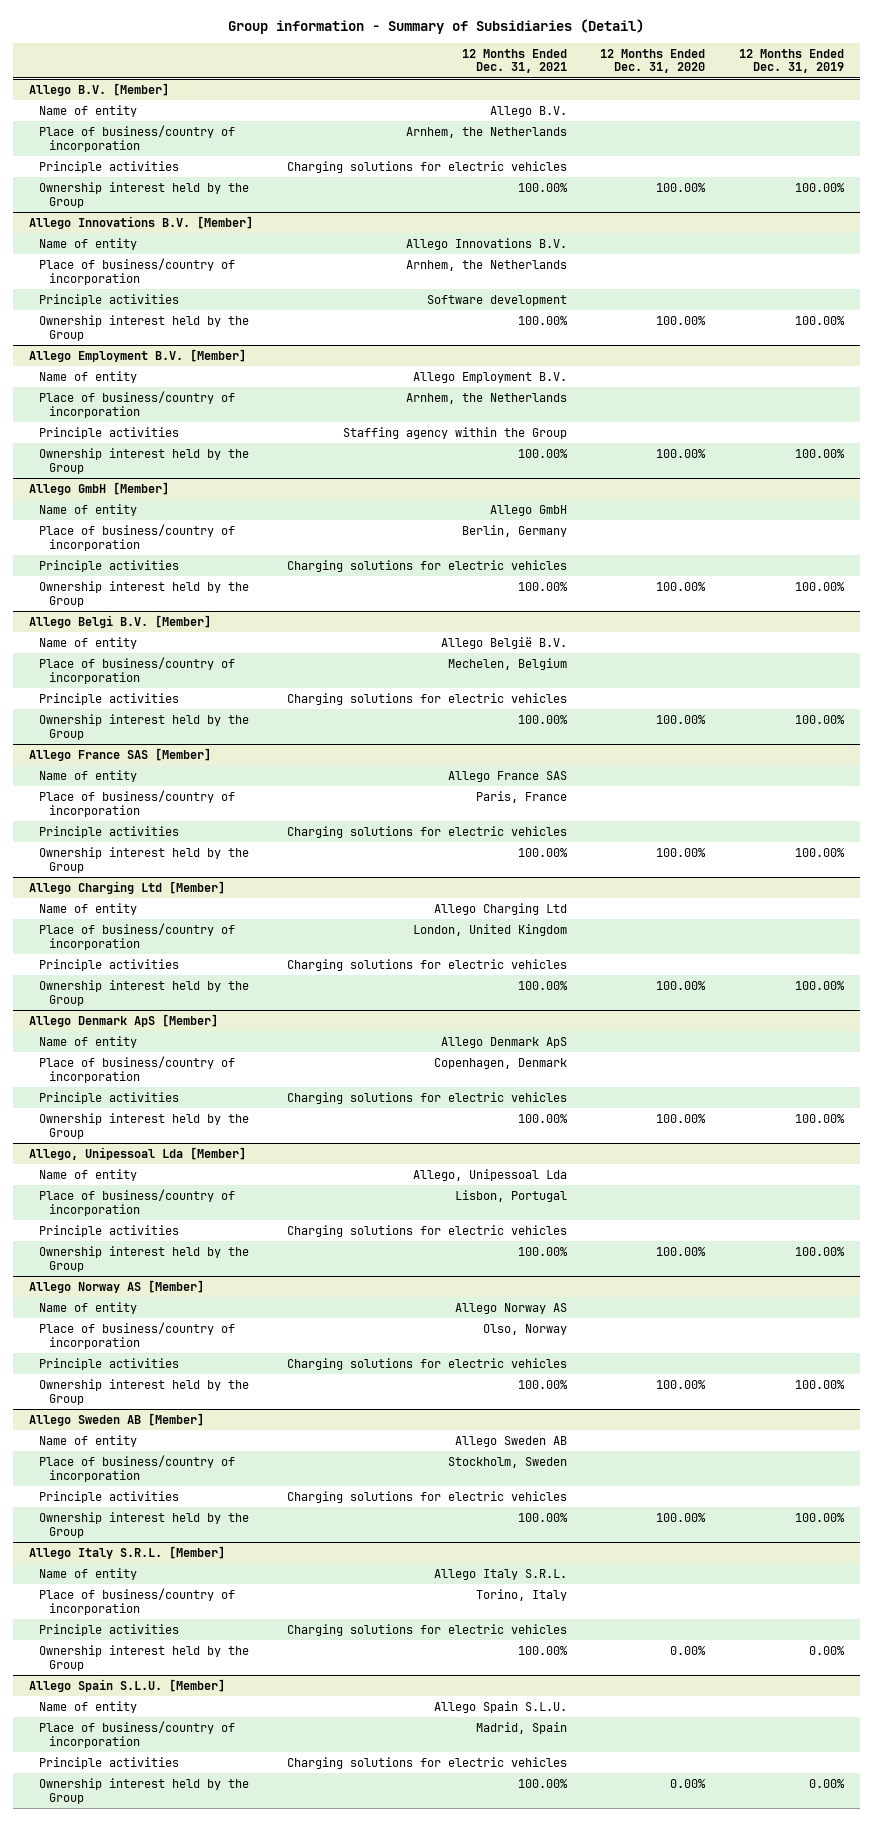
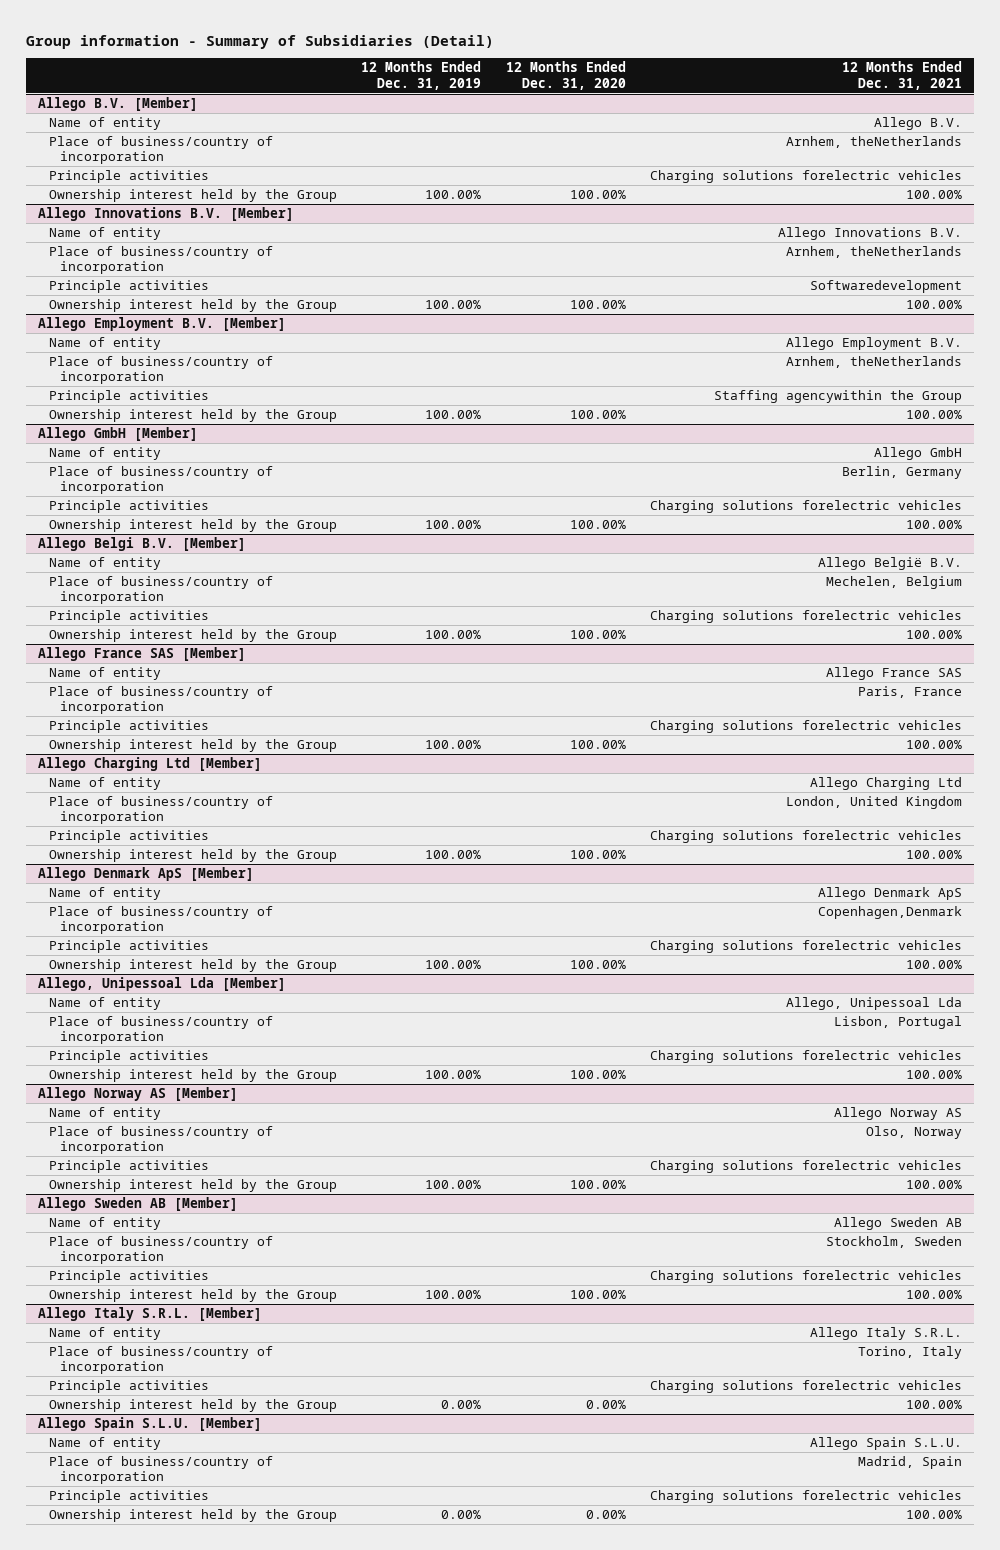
- | 12 Months Ended Dec. 31, 2021 | 12 Months Ended Dec. 31, 2020 | 12 Months Ended Dec. 31, 2019
+ | 12 Months Ended Dec. 31, 2019 | 12 Months Ended Dec. 31, 2020 | 12 Months Ended Dec. 31, 2021
@ Allego B.V. [Member]
- Place of business/country of incorporation | Arnhem, the Netherlands | |
- Principle activities | Charging solutions for electric vehicles | |
+ Place of business/country of incorporation | | | Arnhem, theNetherlands
+ Principle activities | | | Charging solutions forelectric vehicles
@ Allego Innovations B.V. [Member]
- Place of business/country of incorporation | Arnhem, the Netherlands | |
- Principle activities | Software development | |
+ Place of business/country of incorporation | | | Arnhem, theNetherlands
+ Principle activities | | | Softwaredevelopment
@ Allego Employment B.V. [Member]
- Place of business/country of incorporation | Arnhem, the Netherlands | |
- Principle activities | Staffing agency within the Group | |
+ Place of business/country of incorporation | | | Arnhem, theNetherlands
+ Principle activities | | | Staffing agencywithin the Group
@ Allego GmbH [Member]
- Principle activities | Charging solutions for electric vehicles | |
+ Principle activities | | | Charging solutions forelectric vehicles
@ Allego Belgi B.V. [Member]
- Principle activities | Charging solutions for electric vehicles | |
+ Principle activities | | | Charging solutions forelectric vehicles
@ Allego France SAS [Member]
- Principle activities | Charging solutions for electric vehicles | |
+ Principle activities | | | Charging solutions forelectric vehicles
@ Allego Charging Ltd [Member]
- Principle activities | Charging solutions for electric vehicles | |
+ Principle activities | | | Charging solutions forelectric vehicles
@ Allego Denmark ApS [Member]
- Place of business/country of incorporation | Copenhagen, Denmark | |
- Principle activities | Charging solutions for electric vehicles | |
+ Place of business/country of incorporation | | | Copenhagen,Denmark
+ Principle activities | | | Charging solutions forelectric vehicles
@ Allego, Unipessoal Lda [Member]
- Principle activities | Charging solutions for electric vehicles | |
+ Principle activities | | | Charging solutions forelectric vehicles
@ Allego Norway AS [Member]
- Principle activities | Charging solutions for electric vehicles | |
+ Principle activities | | | Charging solutions forelectric vehicles
@ Allego Sweden AB [Member]
- Principle activities | Charging solutions for electric vehicles | |
+ Principle activities | | | Charging solutions forelectric vehicles
@ Allego Italy S.R.L. [Member]
- Principle activities | Charging solutions for electric vehicles | |
+ Principle activities | | | Charging solutions forelectric vehicles
@ Allego Spain S.L.U. [Member]
- Principle activities | Charging solutions for electric vehicles | |
+ Principle activities | | | Charging solutions forelectric vehicles

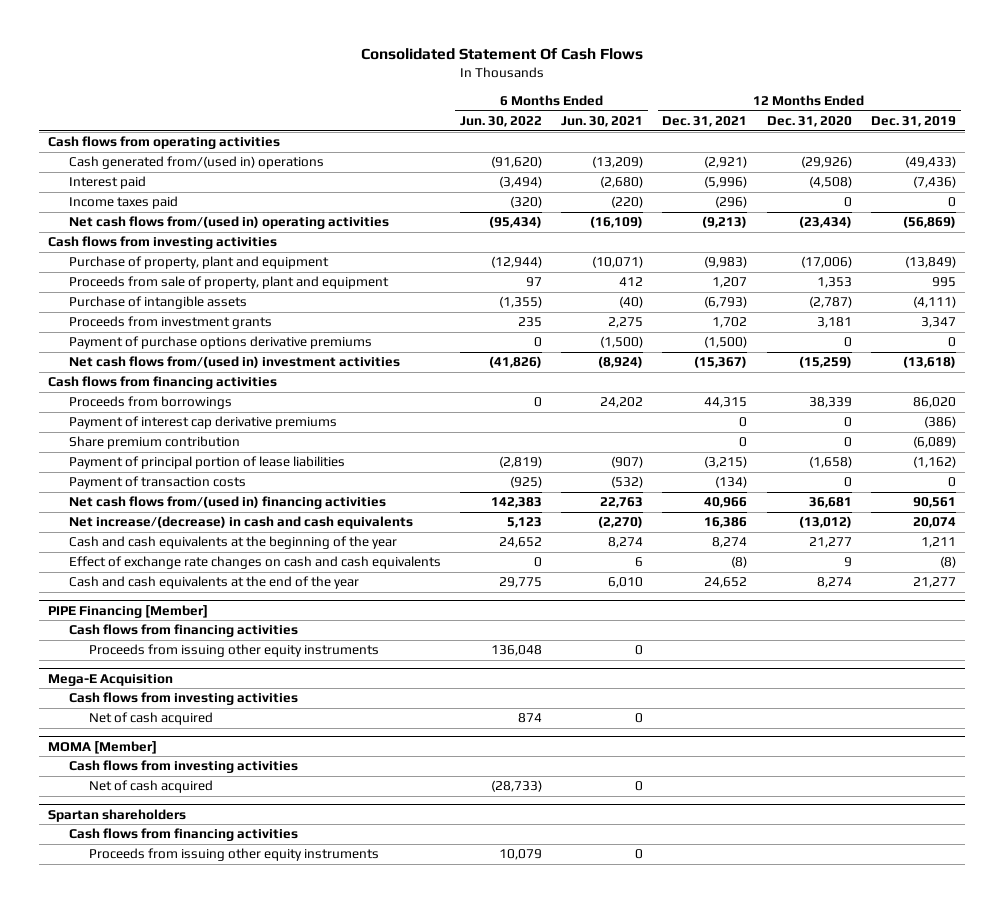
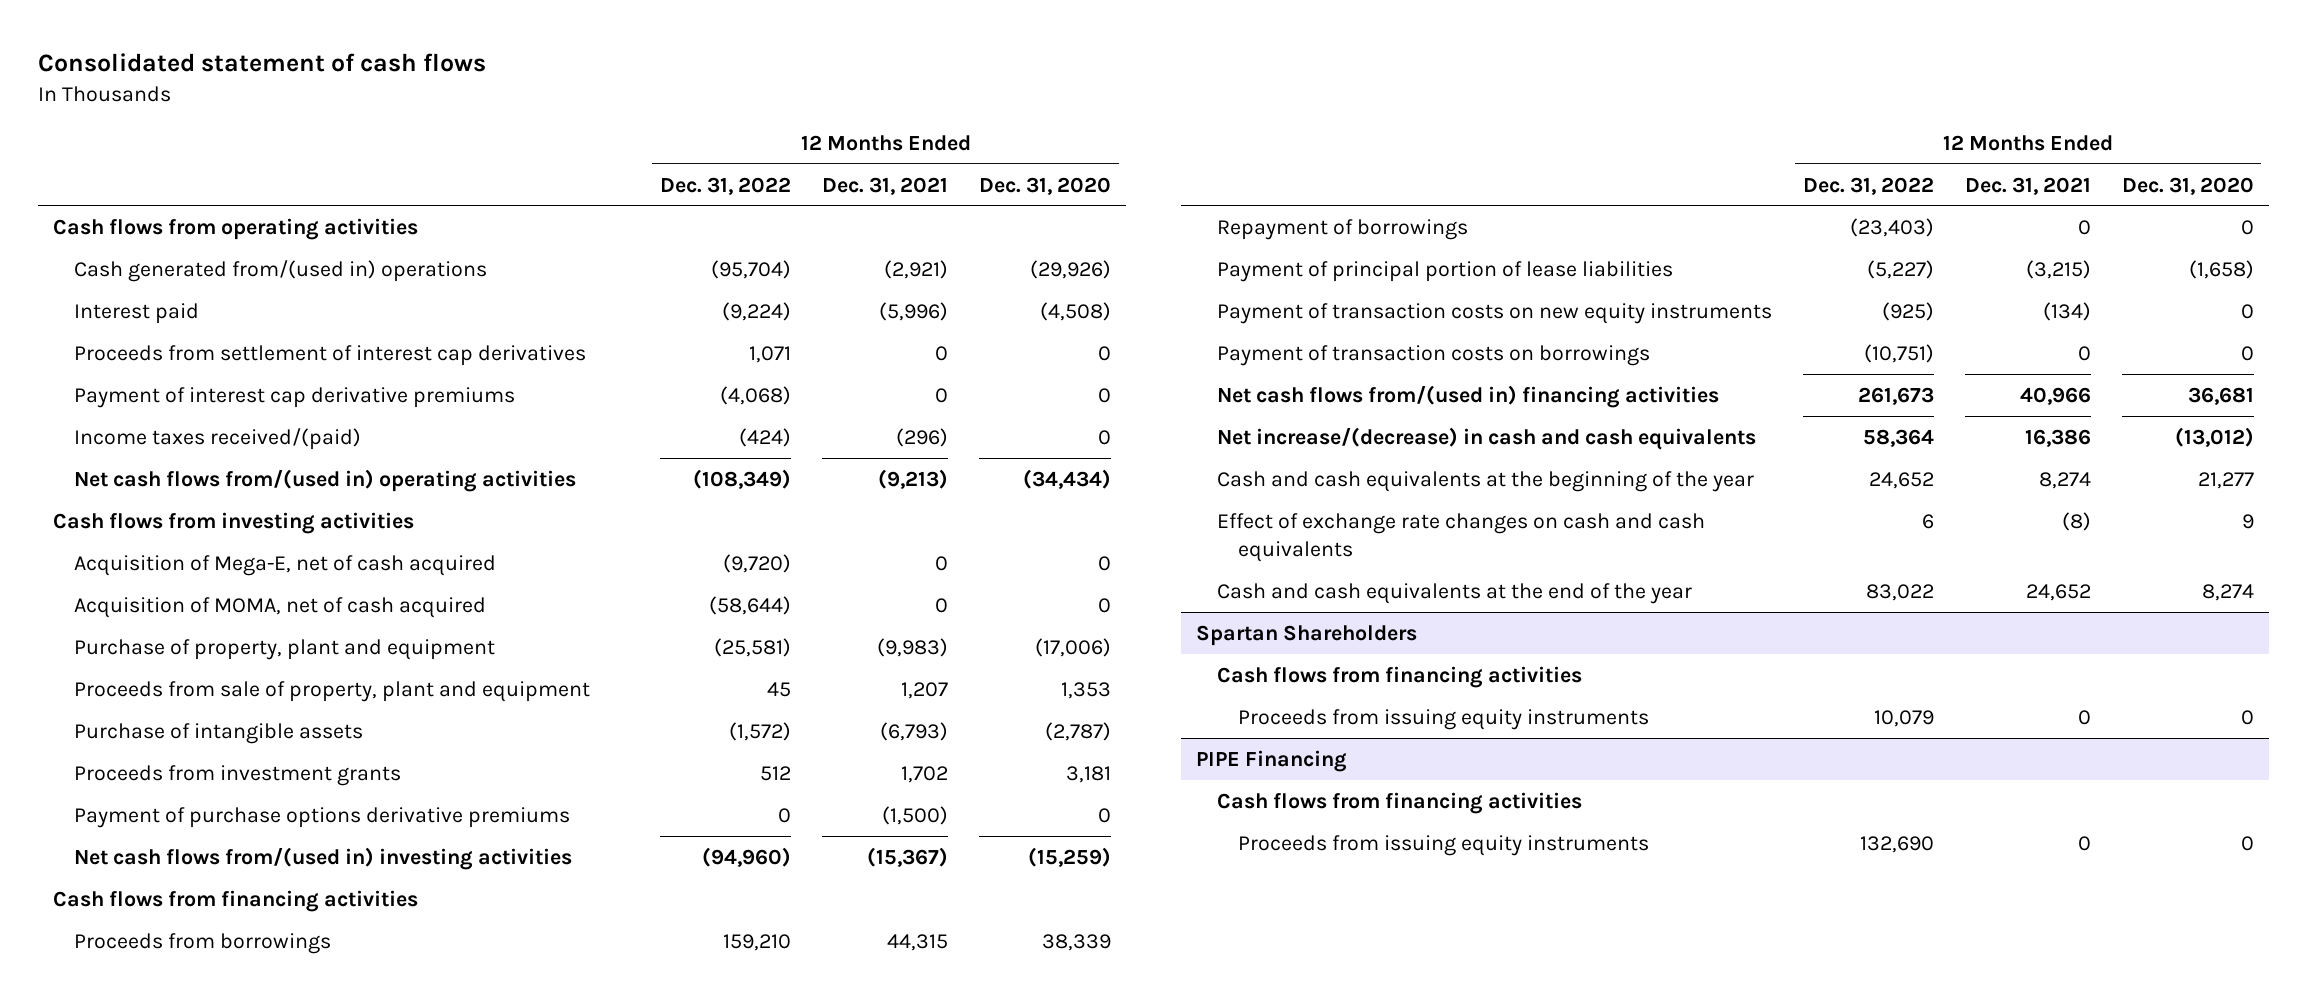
- Consolidated Statement Of Cash Flows
+ Consolidated statement of cash flows
- | 6 Months Ended Jun. 30, 2022 | 6 Months Ended Jun. 30, 2021 | 12 Months Ended Dec. 31, 2021 | 12 Months Ended Dec. 31, 2020 | 12 Months Ended Dec. 31, 2019
+ | 12 Months Ended Dec. 31, 2022 | 12 Months Ended Dec. 31, 2021 | 12 Months Ended Dec. 31, 2020
- Income taxes paid | (320) | (220) | (296) | 0 | 0
- Net cash flows from/(used in) operating activities | (95,434) | (16,109) | (9,213) | (23,434) | (56,869)
+ Proceeds from settlement of interest cap derivatives | 1,071 | 0 | 0
moved up: Payment of interest cap derivative premiums | (4,068) | 0 | 0
+ Income taxes received/(paid) | (424) | (296) | 0
+ Net cash flows from/(used in) operating activities | (108,349) | (9,213) | (34,434)
+ Acquisition of Mega-E, net of cash acquired | (9,720) | 0 | 0
+ Acquisition of MOMA, net of cash acquired | (58,644) | 0 | 0
- Net cash flows from/(used in) investment activities | (41,826) | (8,924) | (15,367) | (15,259) | (13,618)
+ Net cash flows from/(used in) investing activities | (94,960) | (15,367) | (15,259)
- Share premium contribution | | | 0 | 0 | (6,089)
+ Repayment of borrowings | (23,403) | 0 | 0
- Payment of transaction costs | (925) | (532) | (134) | 0 | 0
+ Payment of transaction costs on new equity instruments | (925) | (134) | 0
+ Payment of transaction costs on borrowings | (10,751) | 0 | 0
- PIPE Financing [Member]
+ Spartan Shareholders
- Proceeds from issuing other equity instruments | 136,048 | 0 | | |
- Mega-E Acquisition
- Cash flows from investing activities
- Net of cash acquired | 874 | 0 | | |
- MOMA [Member]
- Cash flows from investing activities
- Net of cash acquired | (28,733) | 0 | | |
- Spartan shareholders
+ Proceeds from issuing equity instruments | 10,079 | 0 | 0
+ PIPE Financing
- Proceeds from issuing other equity instruments | 10,079 | 0 | | |
+ Proceeds from issuing equity instruments | 132,690 | 0 | 0

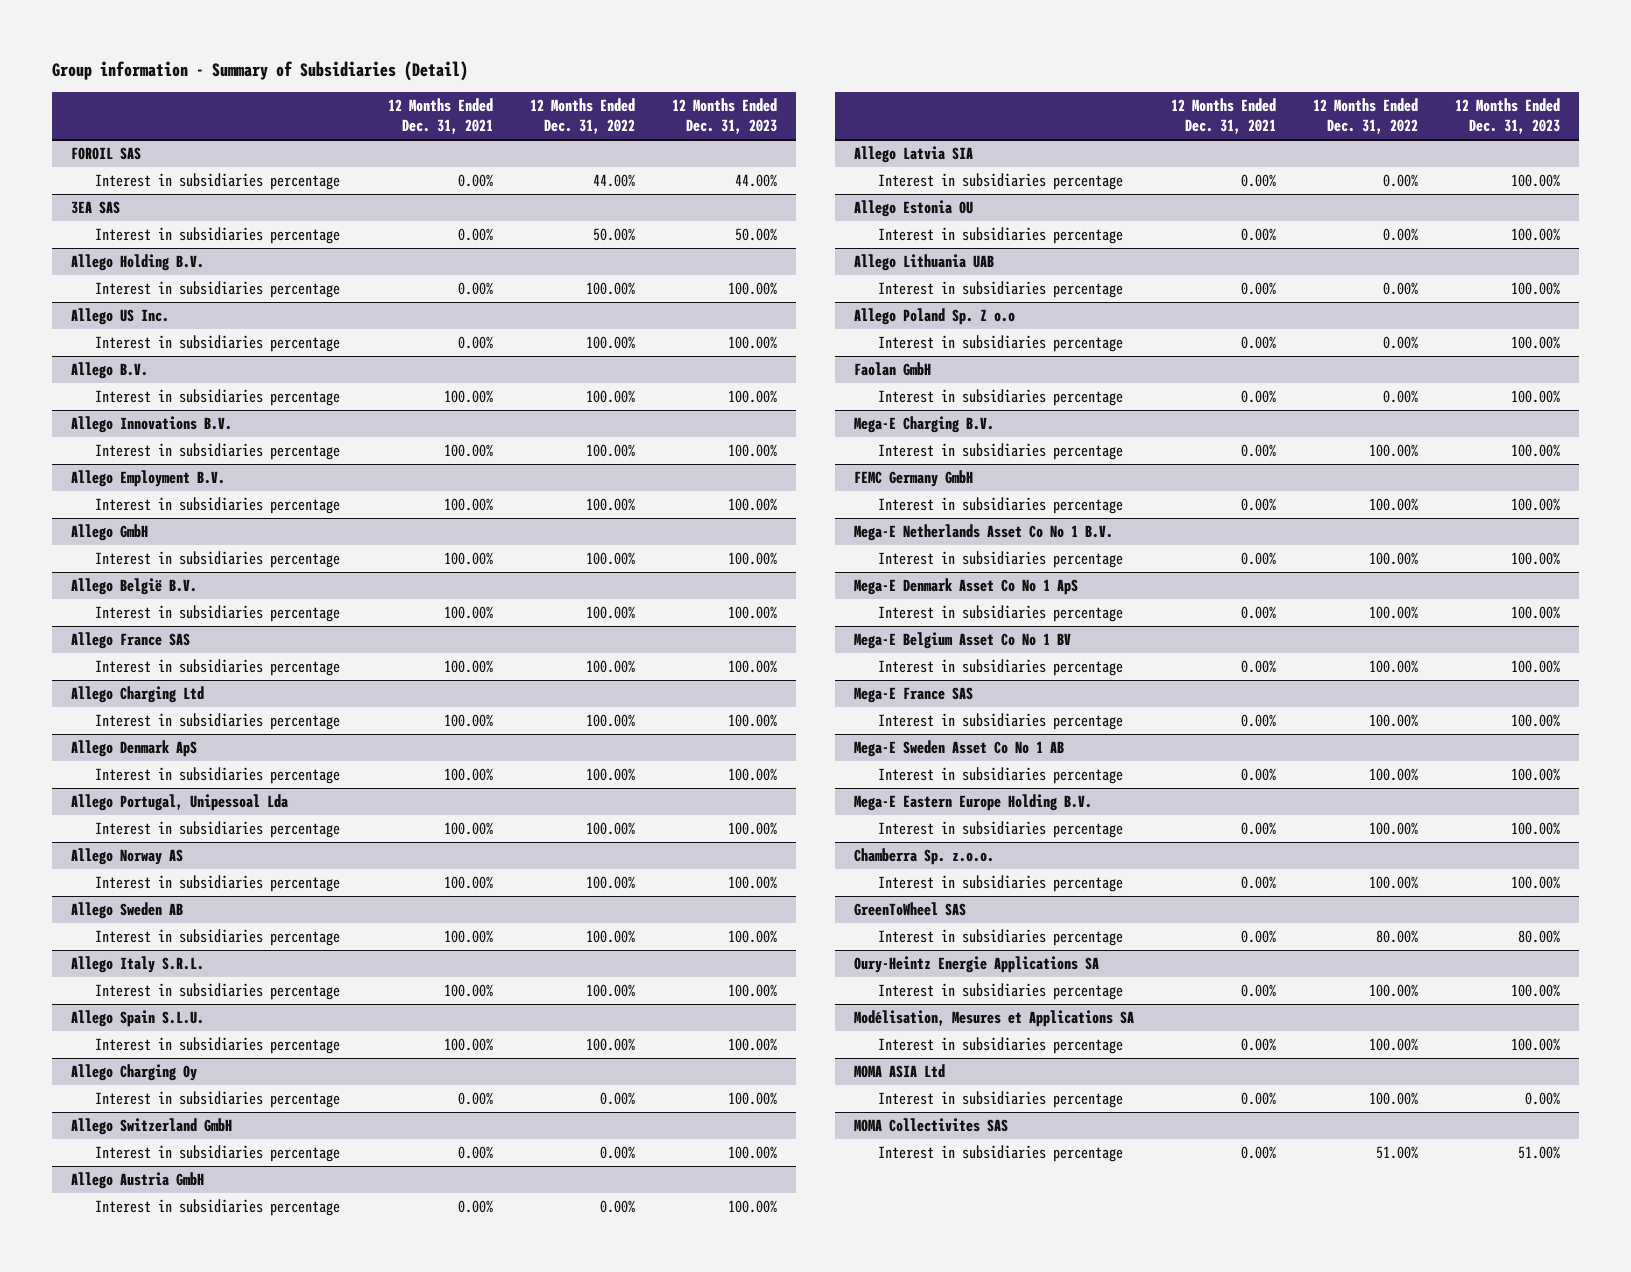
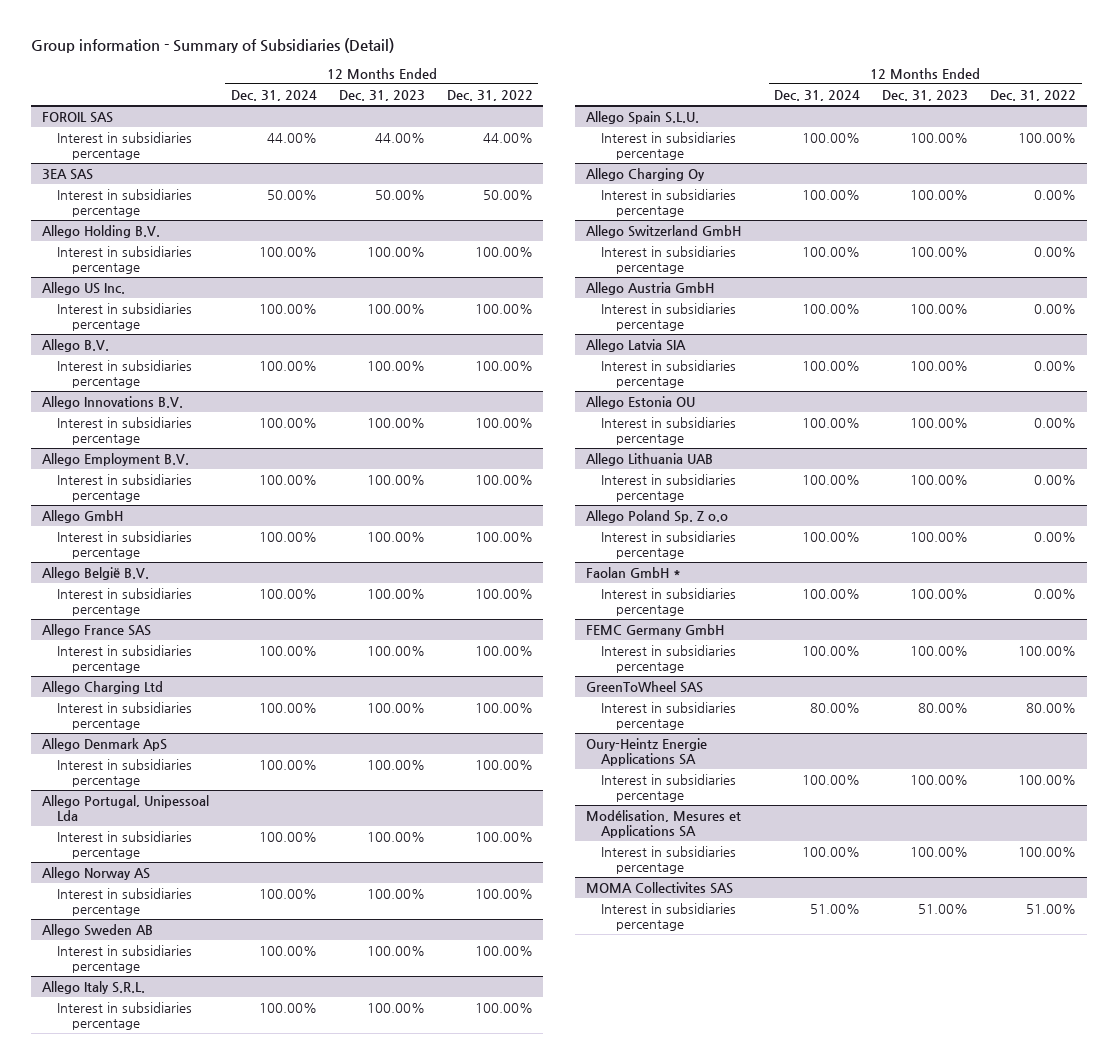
- | 12 Months Ended Dec. 31, 2021 | 12 Months Ended Dec. 31, 2022 | 12 Months Ended Dec. 31, 2023
+ | 12 Months Ended Dec. 31, 2024 | 12 Months Ended Dec. 31, 2023 | 12 Months Ended Dec. 31, 2022
- Faolan GmbH
+ Faolan GmbH *
- Mega-E Charging B.V.
- Interest in subsidiaries percentage | 0.00% | 100.00% | 100.00%
- Mega-E Netherlands Asset Co No 1 B.V.
- Interest in subsidiaries percentage | 0.00% | 100.00% | 100.00%
- Mega-E Denmark Asset Co No 1 ApS
- Interest in subsidiaries percentage | 0.00% | 100.00% | 100.00%
- Mega-E Belgium Asset Co No 1 BV
- Interest in subsidiaries percentage | 0.00% | 100.00% | 100.00%
- Mega-E France SAS
- Interest in subsidiaries percentage | 0.00% | 100.00% | 100.00%
- Mega-E Sweden Asset Co No 1 AB
- Interest in subsidiaries percentage | 0.00% | 100.00% | 100.00%
- Mega-E Eastern Europe Holding B.V.
- Interest in subsidiaries percentage | 0.00% | 100.00% | 100.00%
- Chamberra Sp. z.o.o.
- Interest in subsidiaries percentage | 0.00% | 100.00% | 100.00%
- MOMA ASIA Ltd
- Interest in subsidiaries percentage | 0.00% | 100.00% | 0.00%

